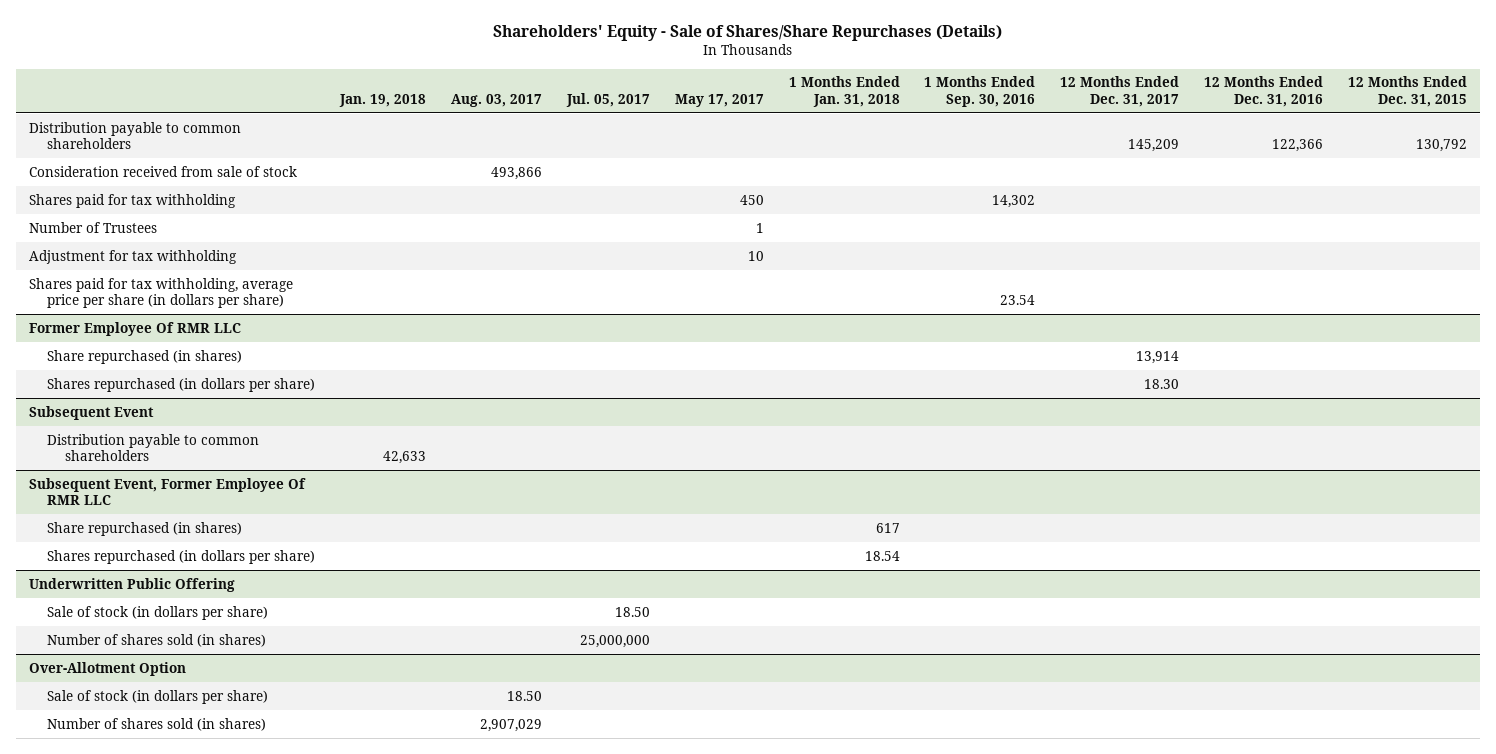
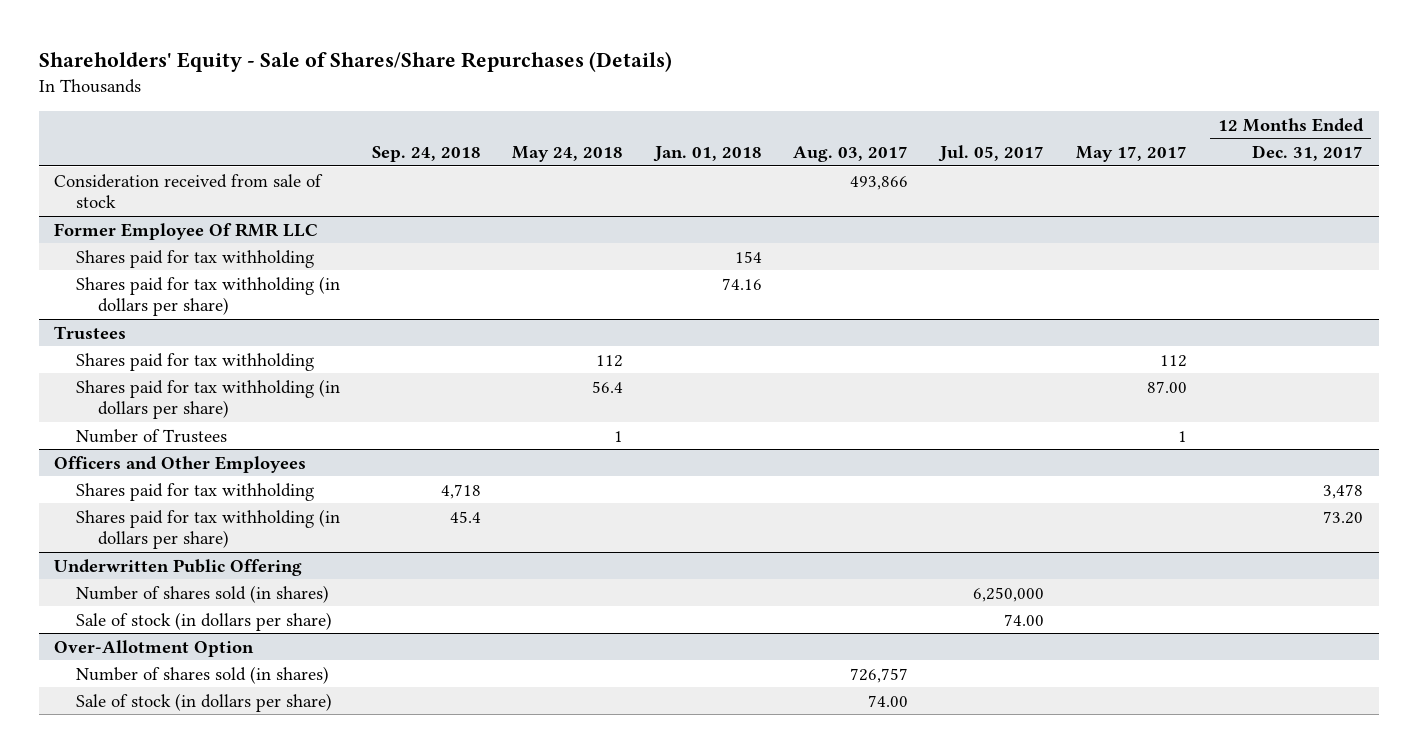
- | Jan. 19, 2018 | Aug. 03, 2017 | Jul. 05, 2017 | May 17, 2017 | 1 Months Ended Jan. 31, 2018 | 1 Months Ended Sep. 30, 2016 | 12 Months Ended Dec. 31, 2017 | 12 Months Ended Dec. 31, 2016 | 12 Months Ended Dec. 31, 2015
+ | Sep. 24, 2018 | May 24, 2018 | Jan. 01, 2018 | Aug. 03, 2017 | Jul. 05, 2017 | May 17, 2017 | 12 Months Ended Dec. 31, 2017
- Distribution payable to common shareholders | | | | | | | 145,209 | 122,366 | 130,792
- Shares paid for tax withholding | | | | 450 | | 14,302 | | |
- Number of Trustees | | | | 1 | | | | |
- Adjustment for tax withholding | | | | 10 | | | | |
- Shares paid for tax withholding, average price per share (in dollars per share) | | | | | | 23.54 | | |
@ Former Employee Of RMR LLC
- Share repurchased (in shares) | | | | | | | 13,914 | |
- Shares repurchased (in dollars per share) | | | | | | | 18.30 | |
- Subsequent Event
- Distribution payable to common shareholders | 42,633 | | | | | | | |
- Subsequent Event, Former Employee Of RMR LLC
- Share repurchased (in shares) | | | | | 617 | | | |
- Shares repurchased (in dollars per share) | | | | | 18.54 | | | |
@ Former Employee Of RMR LLC
+ Shares paid for tax withholding | | | 154 | | | |
+ Shares paid for tax withholding (in dollars per share) | | | 74.16 | | | |
+ Trustees
+ Shares paid for tax withholding | | 112 | | | | 112 |
+ Shares paid for tax withholding (in dollars per share) | | 56.4 | | | | 87.00 |
+ Number of Trustees | | 1 | | | | 1 |
+ Officers and Other Employees
+ Shares paid for tax withholding | 4,718 | | | | | | 3,478
+ Shares paid for tax withholding (in dollars per share) | 45.4 | | | | | | 73.20
@ Underwritten Public Offering
- Sale of stock (in dollars per share) | | | 18.50 | | | | | |
- Number of shares sold (in shares) | | | 25,000,000 | | | | | |
+ Number of shares sold (in shares) | | | | | 6,250,000 | |
+ Sale of stock (in dollars per share) | | | | | 74.00 | |
@ Over-Allotment Option
- Sale of stock (in dollars per share) | | 18.50 | | | | | | |
- Number of shares sold (in shares) | | 2,907,029 | | | | | | |
+ Number of shares sold (in shares) | | | | 726,757 | | |
+ Sale of stock (in dollars per share) | | | | 74.00 | | |

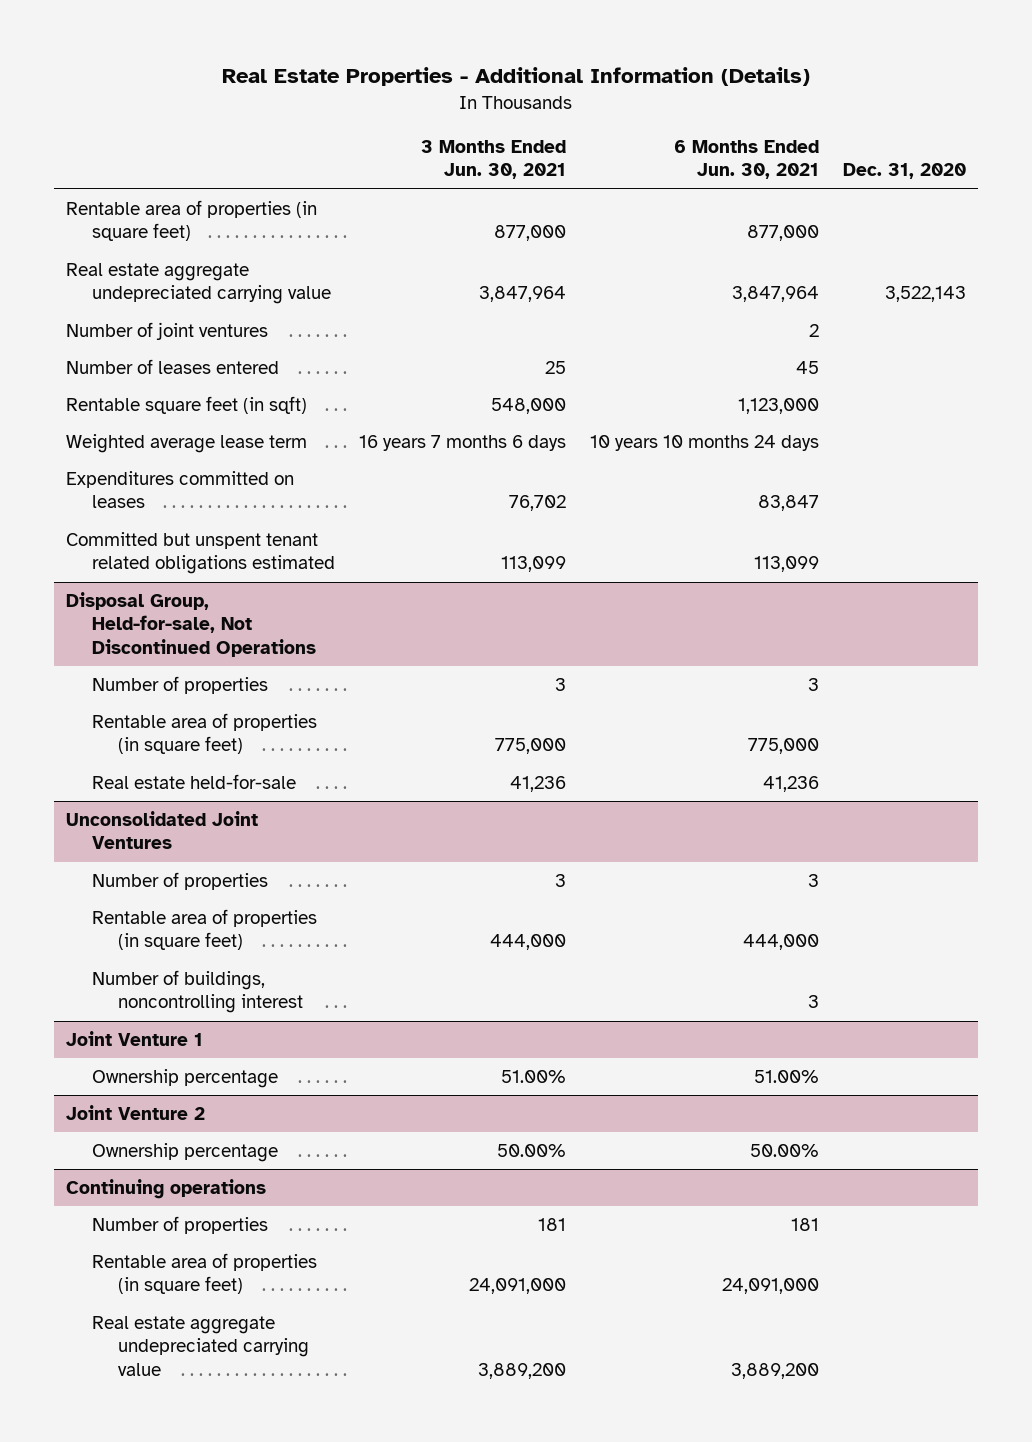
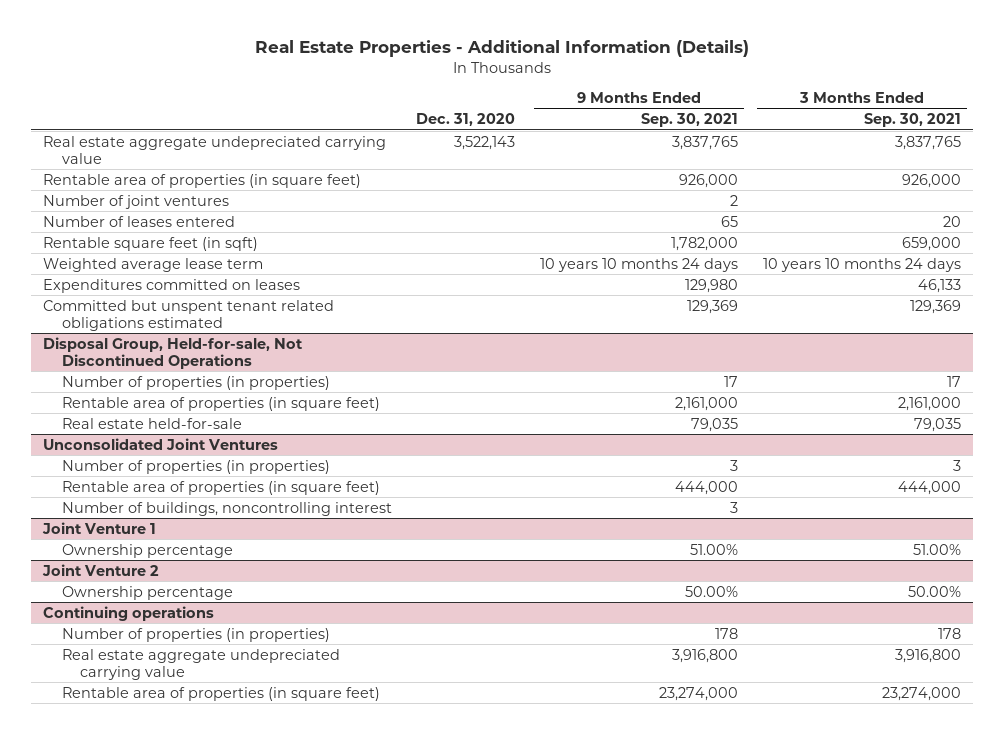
- | 3 Months Ended Jun. 30, 2021 | 6 Months Ended Jun. 30, 2021 | Dec. 31, 2020
+ | Dec. 31, 2020 | 9 Months Ended Sep. 30, 2021 | 3 Months Ended Sep. 30, 2021
moved down: Rentable area of properties (in square feet) | | 926,000 | 926,000
@ Disposal Group, Held-for-sale, Not Discontinued Operations
- Number of properties | 3 | 3 |
+ Number of properties (in properties) | | 17 | 17
@ Unconsolidated Joint Ventures
- Number of properties | 3 | 3 |
+ Number of properties (in properties) | | 3 | 3
@ Continuing operations
- Number of properties | 181 | 181 |
+ Number of properties (in properties) | | 178 | 178
moved down: Rentable area of properties (in square feet) | | 23,274,000 | 23,274,000

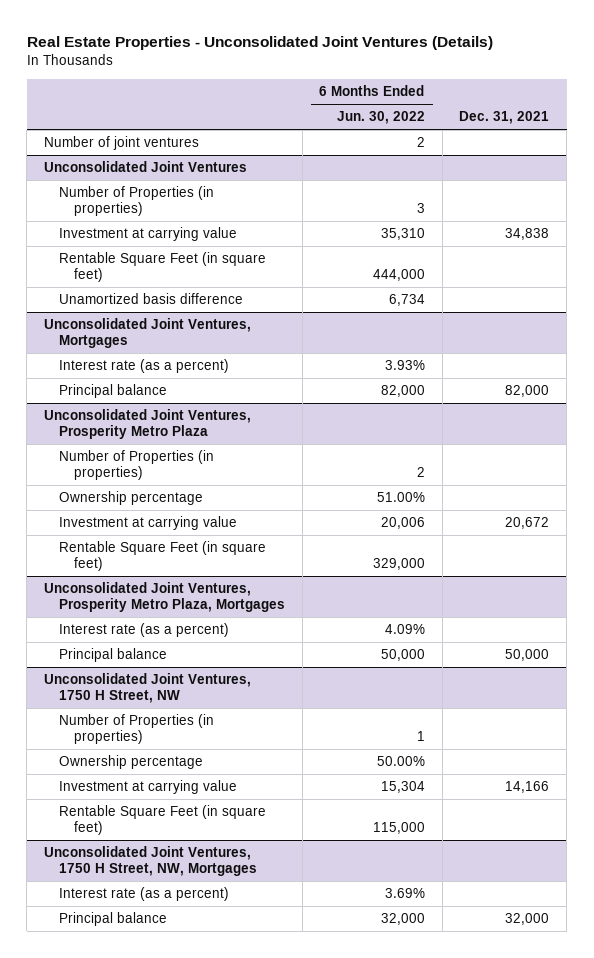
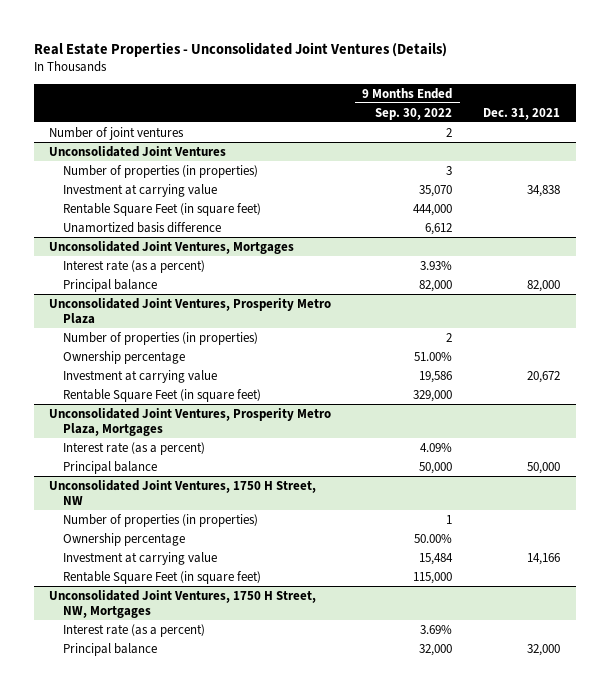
- | 6 Months Ended Jun. 30, 2022 | Dec. 31, 2021
+ | 9 Months Ended Sep. 30, 2022 | Dec. 31, 2021
@ Unconsolidated Joint Ventures
- Number of Properties (in properties) | 3 |
+ Number of properties (in properties) | 3 |
@ Unconsolidated Joint Ventures, Prosperity Metro Plaza
- Number of Properties (in properties) | 2 |
+ Number of properties (in properties) | 2 |
@ Unconsolidated Joint Ventures, 1750 H Street, NW
- Number of Properties (in properties) | 1 |
+ Number of properties (in properties) | 1 |

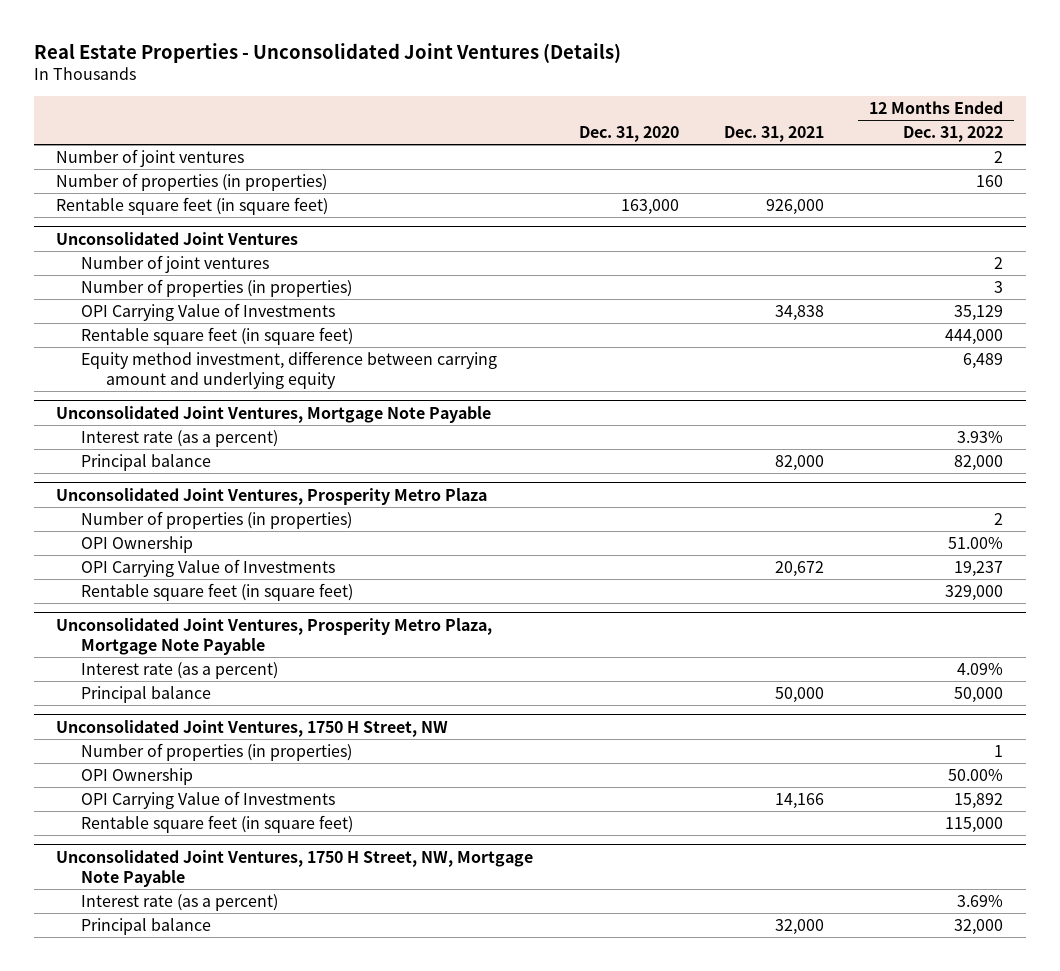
- | 9 Months Ended Sep. 30, 2022 | Dec. 31, 2021
+ | Dec. 31, 2020 | Dec. 31, 2021 | 12 Months Ended Dec. 31, 2022
+ Number of properties (in properties) | | | 160
+ Rentable square feet (in square feet) | 163,000 | 926,000 |
@ Unconsolidated Joint Ventures
+ Number of joint ventures | | | 2
- Investment at carrying value | 35,070 | 34,838
- Rentable Square Feet (in square feet) | 444,000 |
- Unamortized basis difference | 6,612 |
- Unconsolidated Joint Ventures, Mortgages
@ Unconsolidated Joint Ventures
+ OPI Carrying Value of Investments | | 34,838 | 35,129
+ Rentable square feet (in square feet) | | | 444,000
+ Equity method investment, difference between carrying amount and underlying equity | | | 6,489
+ Unconsolidated Joint Ventures, Mortgage Note Payable
@ Unconsolidated Joint Ventures, Prosperity Metro Plaza
- Ownership percentage | 51.00% |
- Investment at carrying value | 19,586 | 20,672
- Rentable Square Feet (in square feet) | 329,000 |
- Unconsolidated Joint Ventures, Prosperity Metro Plaza, Mortgages
@ Unconsolidated Joint Ventures, Prosperity Metro Plaza
+ OPI Ownership | | | 51.00%
+ OPI Carrying Value of Investments | | 20,672 | 19,237
+ Rentable square feet (in square feet) | | | 329,000
+ Unconsolidated Joint Ventures, Prosperity Metro Plaza, Mortgage Note Payable
@ Unconsolidated Joint Ventures, 1750 H Street, NW
- Ownership percentage | 50.00% |
- Investment at carrying value | 15,484 | 14,166
- Rentable Square Feet (in square feet) | 115,000 |
- Unconsolidated Joint Ventures, 1750 H Street, NW, Mortgages
@ Unconsolidated Joint Ventures, 1750 H Street, NW
+ OPI Ownership | | | 50.00%
+ OPI Carrying Value of Investments | | 14,166 | 15,892
+ Rentable square feet (in square feet) | | | 115,000
+ Unconsolidated Joint Ventures, 1750 H Street, NW, Mortgage Note Payable

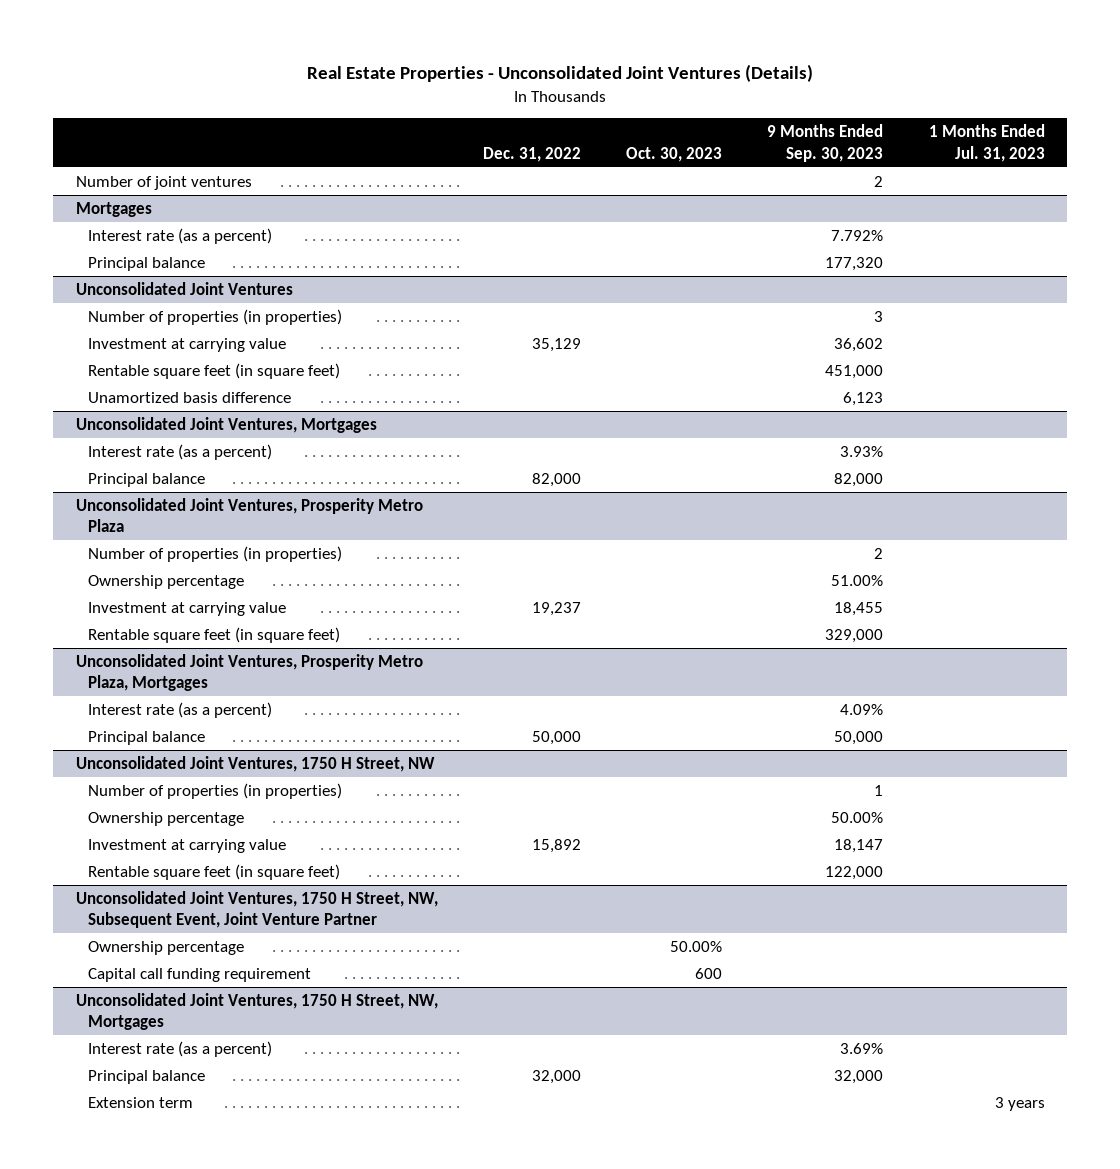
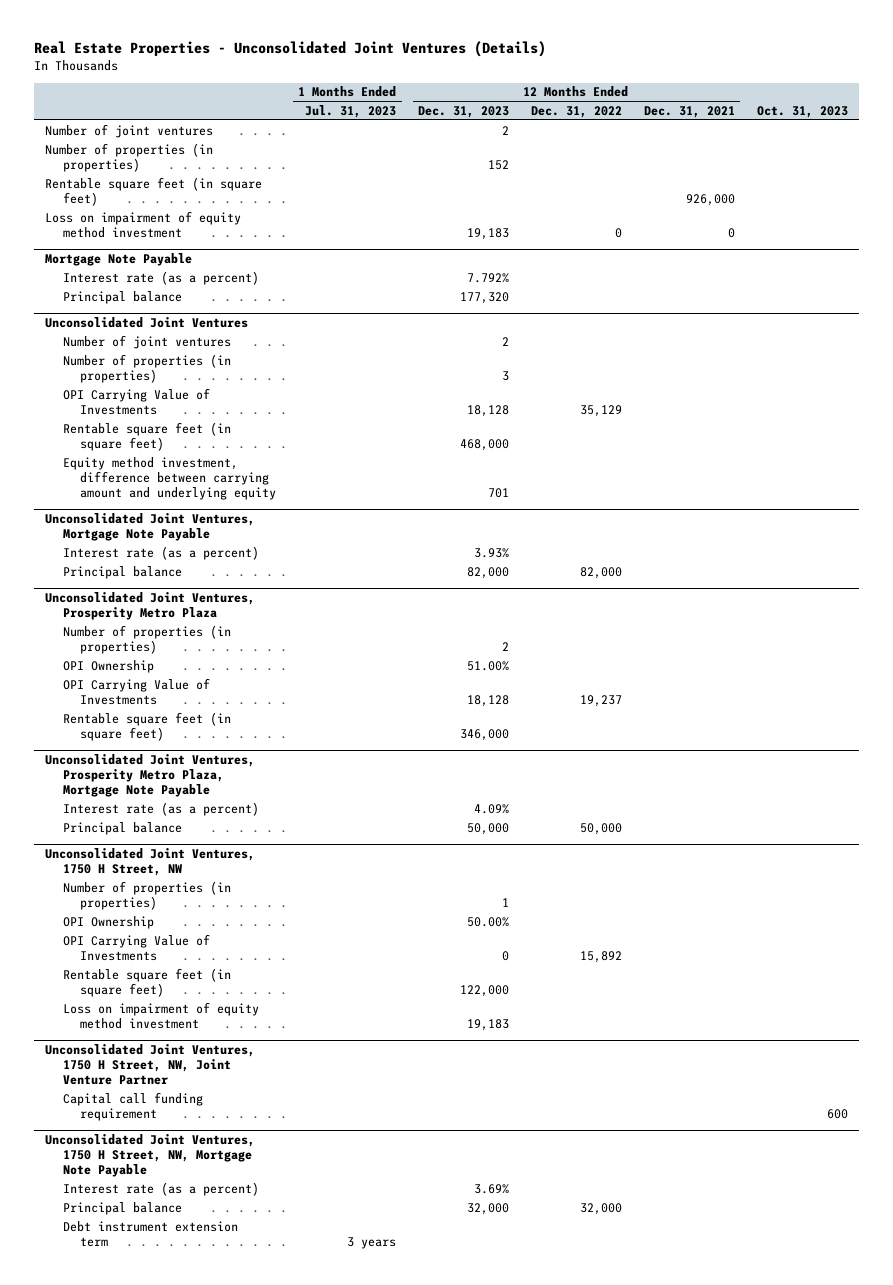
- | Dec. 31, 2022 | Oct. 30, 2023 | 9 Months Ended Sep. 30, 2023 | 1 Months Ended Jul. 31, 2023
+ | 1 Months Ended Jul. 31, 2023 | 12 Months Ended Dec. 31, 2023 | 12 Months Ended Dec. 31, 2022 | 12 Months Ended Dec. 31, 2021 | Oct. 31, 2023
- Mortgages
+ Number of properties (in properties) | | 152 | | |
+ Rentable square feet (in square feet) | | | | 926,000 |
+ Loss on impairment of equity method investment | | 19,183 | 0 | 0 |
+ Mortgage Note Payable
@ Unconsolidated Joint Ventures
+ Number of joint ventures | | 2 | | |
- Investment at carrying value | 35,129 | | 36,602 |
+ OPI Carrying Value of Investments | | 18,128 | 35,129 | |
- Unamortized basis difference | | | 6,123 |
- Unconsolidated Joint Ventures, Mortgages
- Interest rate (as a percent) | | | 3.93% |
- Principal balance | 82,000 | | 82,000 |
@ Unconsolidated Joint Ventures
+ Equity method investment, difference between carrying amount and underlying equity | | 701 | | |
+ Unconsolidated Joint Ventures, Mortgage Note Payable
+ Interest rate (as a percent) | | 3.93% | | |
+ Principal balance | | 82,000 | 82,000 | |
@ Unconsolidated Joint Ventures, Prosperity Metro Plaza
- Ownership percentage | | | 51.00% |
- Investment at carrying value | 19,237 | | 18,455 |
+ OPI Ownership | | 51.00% | | |
+ OPI Carrying Value of Investments | | 18,128 | 19,237 | |
- Unconsolidated Joint Ventures, Prosperity Metro Plaza, Mortgages
+ Unconsolidated Joint Ventures, Prosperity Metro Plaza, Mortgage Note Payable
@ Unconsolidated Joint Ventures, 1750 H Street, NW
- Ownership percentage | | | 50.00% |
- Investment at carrying value | 15,892 | | 18,147 |
+ OPI Ownership | | 50.00% | | |
+ OPI Carrying Value of Investments | | 0 | 15,892 | |
- Unconsolidated Joint Ventures, 1750 H Street, NW, Subsequent Event, Joint Venture Partner
- Ownership percentage | | 50.00% | |
@ Unconsolidated Joint Ventures, 1750 H Street, NW
+ Loss on impairment of equity method investment | | 19,183 | | |
+ Unconsolidated Joint Ventures, 1750 H Street, NW, Joint Venture Partner
- Unconsolidated Joint Ventures, 1750 H Street, NW, Mortgages
+ Unconsolidated Joint Ventures, 1750 H Street, NW, Mortgage Note Payable
- Extension term | | | | 3 years
+ Debt instrument extension term | 3 years | | | |

